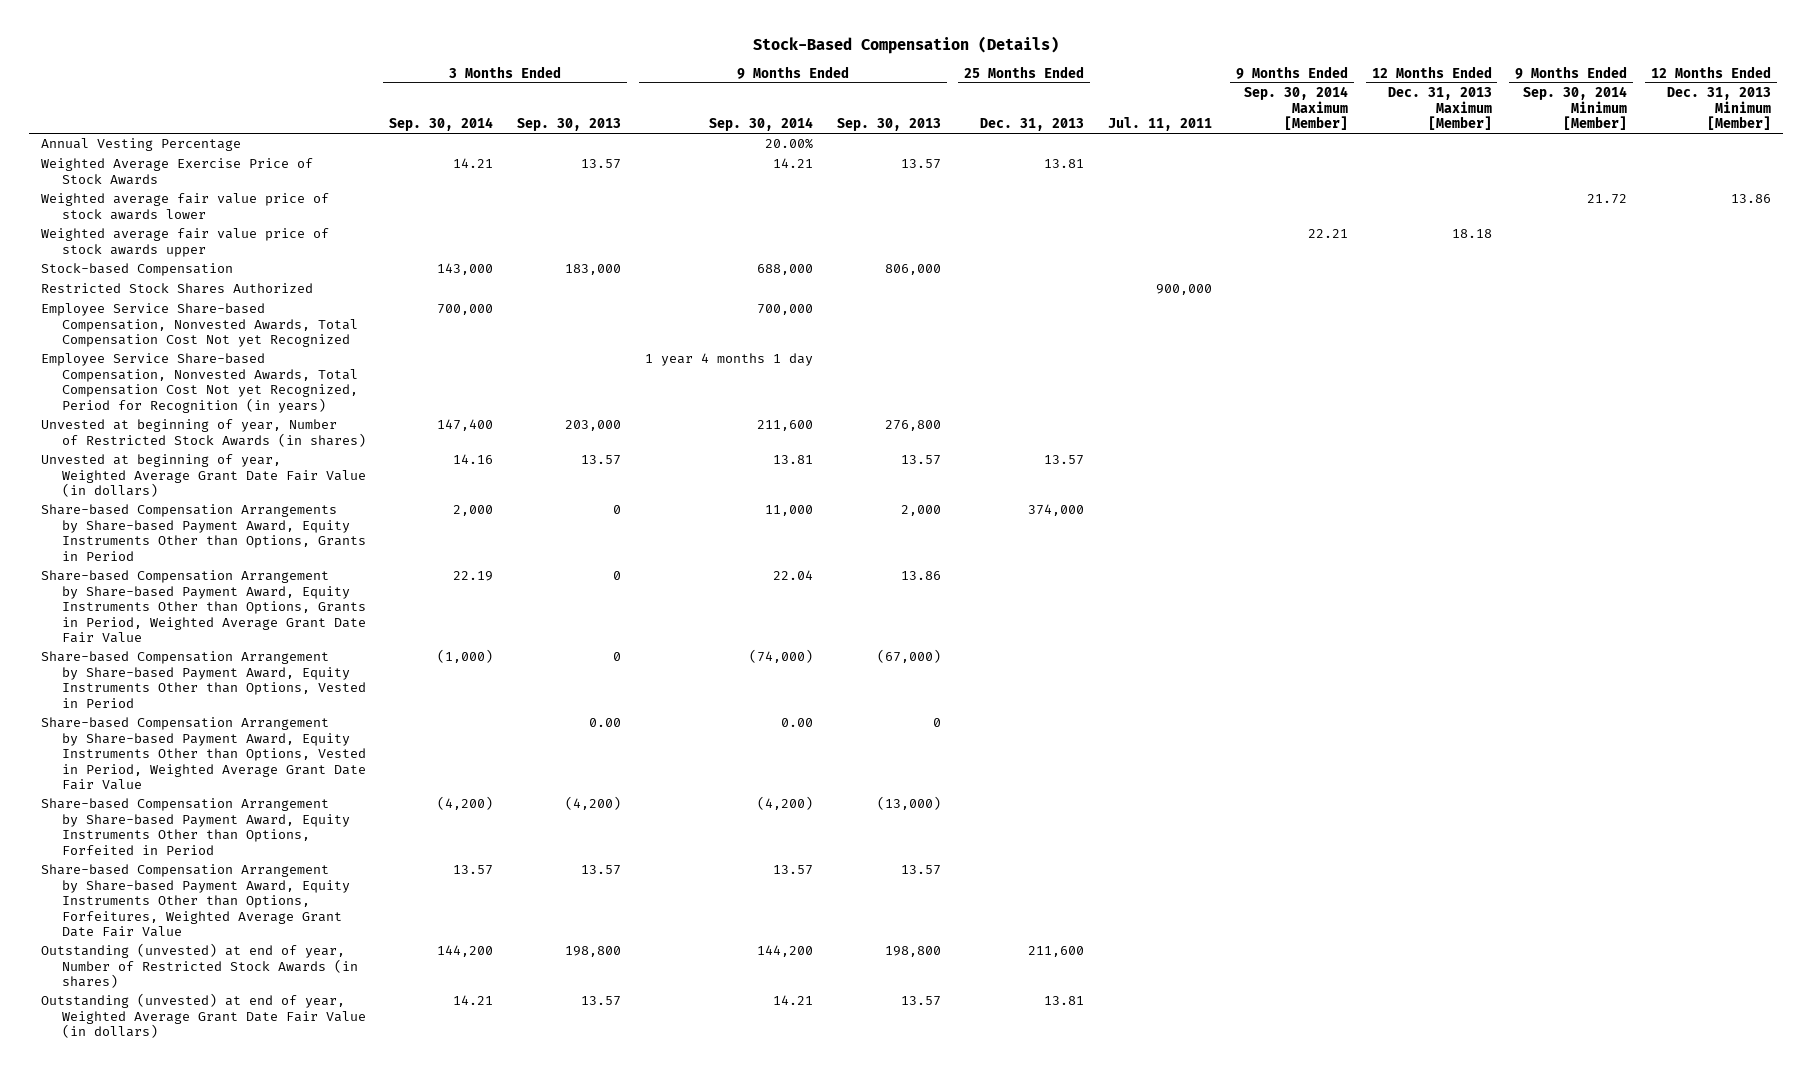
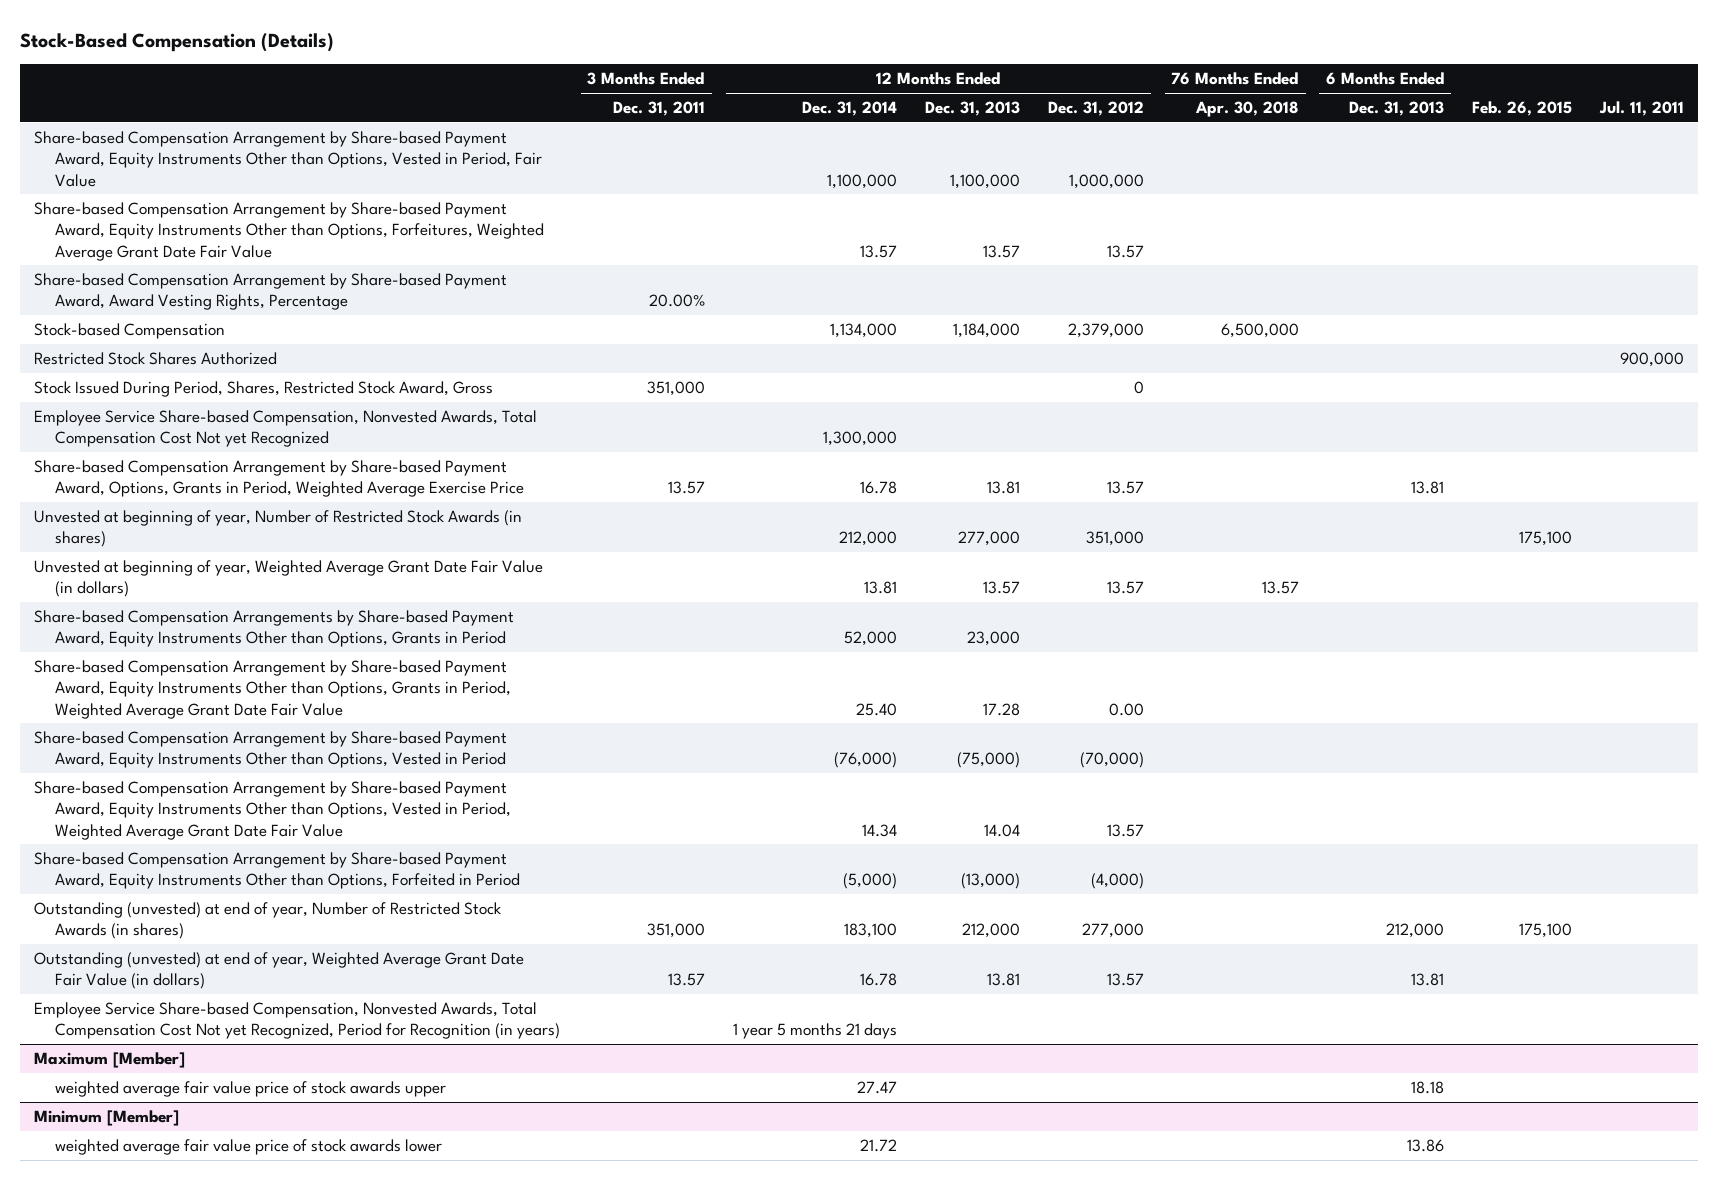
- | 3 Months Ended Sep. 30, 2014 | 3 Months Ended Sep. 30, 2013 | 9 Months Ended Sep. 30, 2014 | 9 Months Ended Sep. 30, 2013 | 25 Months Ended Dec. 31, 2013 | Jul. 11, 2011 | 9 Months Ended Sep. 30, 2014 Maximum [Member] | 12 Months Ended Dec. 31, 2013 Maximum [Member] | 9 Months Ended Sep. 30, 2014 Minimum [Member] | 12 Months Ended Dec. 31, 2013 Minimum [Member]
+ | 3 Months Ended Dec. 31, 2011 | 12 Months Ended Dec. 31, 2014 | 12 Months Ended Dec. 31, 2013 | 12 Months Ended Dec. 31, 2012 | 76 Months Ended Apr. 30, 2018 | 6 Months Ended Dec. 31, 2013 | Feb. 26, 2015 | Jul. 11, 2011
- Annual Vesting Percentage | | | 20.00% | | | | | | |
- Weighted Average Exercise Price of Stock Awards | 14.21 | 13.57 | 14.21 | 13.57 | 13.81 | | | | |
- Weighted average fair value price of stock awards lower | | | | | | | | | 21.72 | 13.86
- Weighted average fair value price of stock awards upper | | | | | | | 22.21 | 18.18 | |
+ Share-based Compensation Arrangement by Share-based Payment Award, Equity Instruments Other than Options, Vested in Period, Fair Value | | 1,100,000 | 1,100,000 | 1,000,000 | | | |
moved up: Share-based Compensation Arrangement by Share-based Payment Award, Equity Instruments Other than Options, Forfeitures, Weighted Average Grant Date Fair Value | | 13.57 | 13.57 | 13.57 | | | |
+ Share-based Compensation Arrangement by Share-based Payment Award, Award Vesting Rights, Percentage | 20.00% | | | | | | |
+ Stock Issued During Period, Shares, Restricted Stock Award, Gross | 351,000 | | | 0 | | | |
+ Share-based Compensation Arrangement by Share-based Payment Award, Options, Grants in Period, Weighted Average Exercise Price | 13.57 | 16.78 | 13.81 | 13.57 | | 13.81 | |
moved down: Employee Service Share-based Compensation, Nonvested Awards, Total Compensation Cost Not yet Recognized, Period for Recognition (in years) | | 1 year 5 months 21 days | | | | | |
+ Maximum [Member]
+ weighted average fair value price of stock awards upper | | 27.47 | | | | 18.18 | |
+ Minimum [Member]
+ weighted average fair value price of stock awards lower | | 21.72 | | | | 13.86 | |

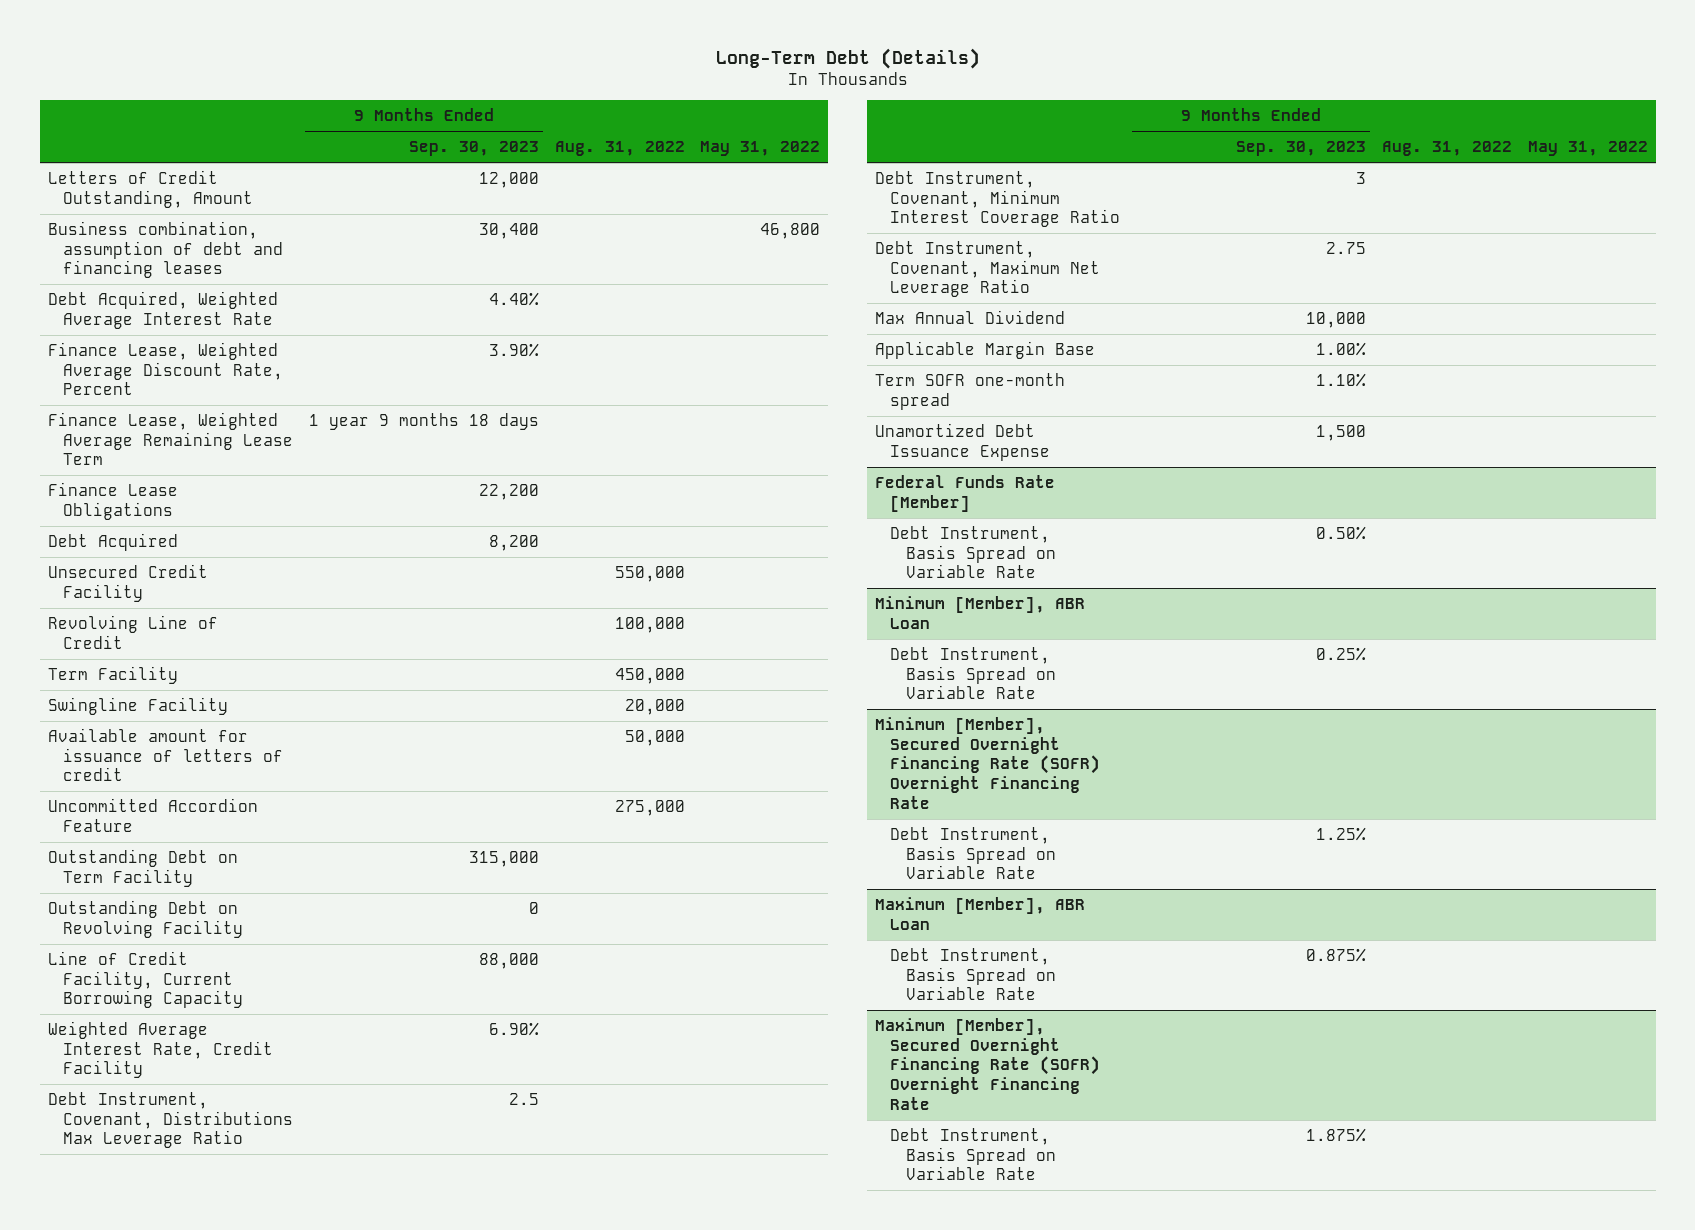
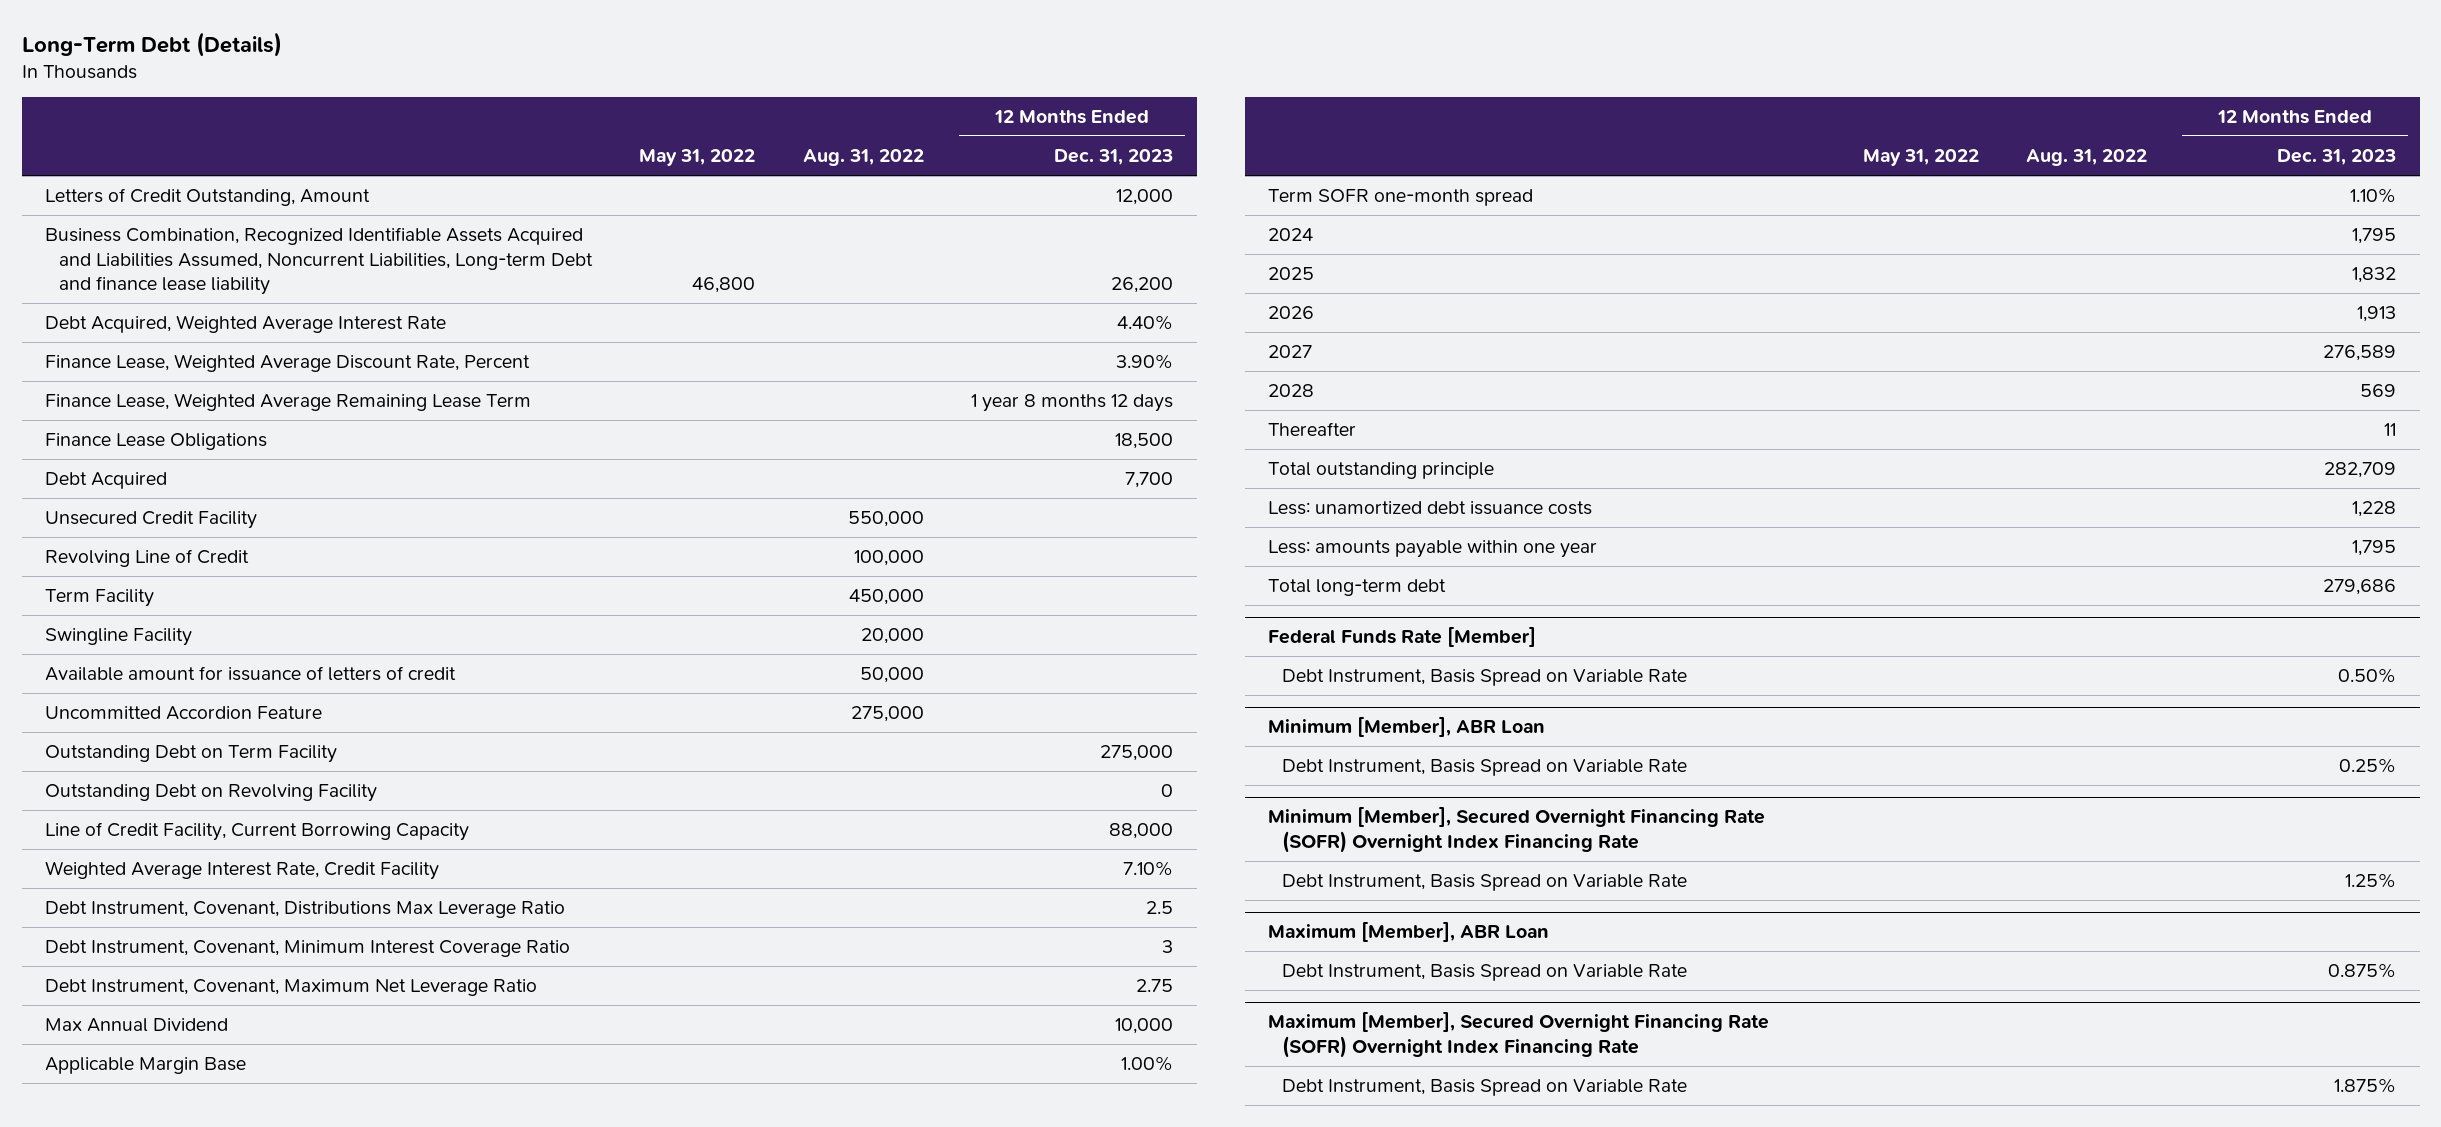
- | 9 Months Ended Sep. 30, 2023 | Aug. 31, 2022 | May 31, 2022
+ | May 31, 2022 | Aug. 31, 2022 | 12 Months Ended Dec. 31, 2023
- Business combination, assumption of debt and financing leases | 30,400 | | 46,800
+ Business Combination, Recognized Identifiable Assets Acquired and Liabilities Assumed, Noncurrent Liabilities, Long-term Debt and finance lease liability | 46,800 | | 26,200
- Unamortized Debt Issuance Expense | 1,500 | |
+ 2024 | | | 1,795
+ 2025 | | | 1,832
+ 2026 | | | 1,913
+ 2027 | | | 276,589
+ 2028 | | | 569
+ Thereafter | | | 11
+ Total outstanding principle | | | 282,709
+ Less: unamortized debt issuance costs | | | 1,228
+ Less: amounts payable within one year | | | 1,795
+ Total long-term debt | | | 279,686
- Minimum [Member], Secured Overnight Financing Rate (SOFR) Overnight Financing Rate
+ Minimum [Member], Secured Overnight Financing Rate (SOFR) Overnight Index Financing Rate
- Maximum [Member], Secured Overnight Financing Rate (SOFR) Overnight Financing Rate
+ Maximum [Member], Secured Overnight Financing Rate (SOFR) Overnight Index Financing Rate

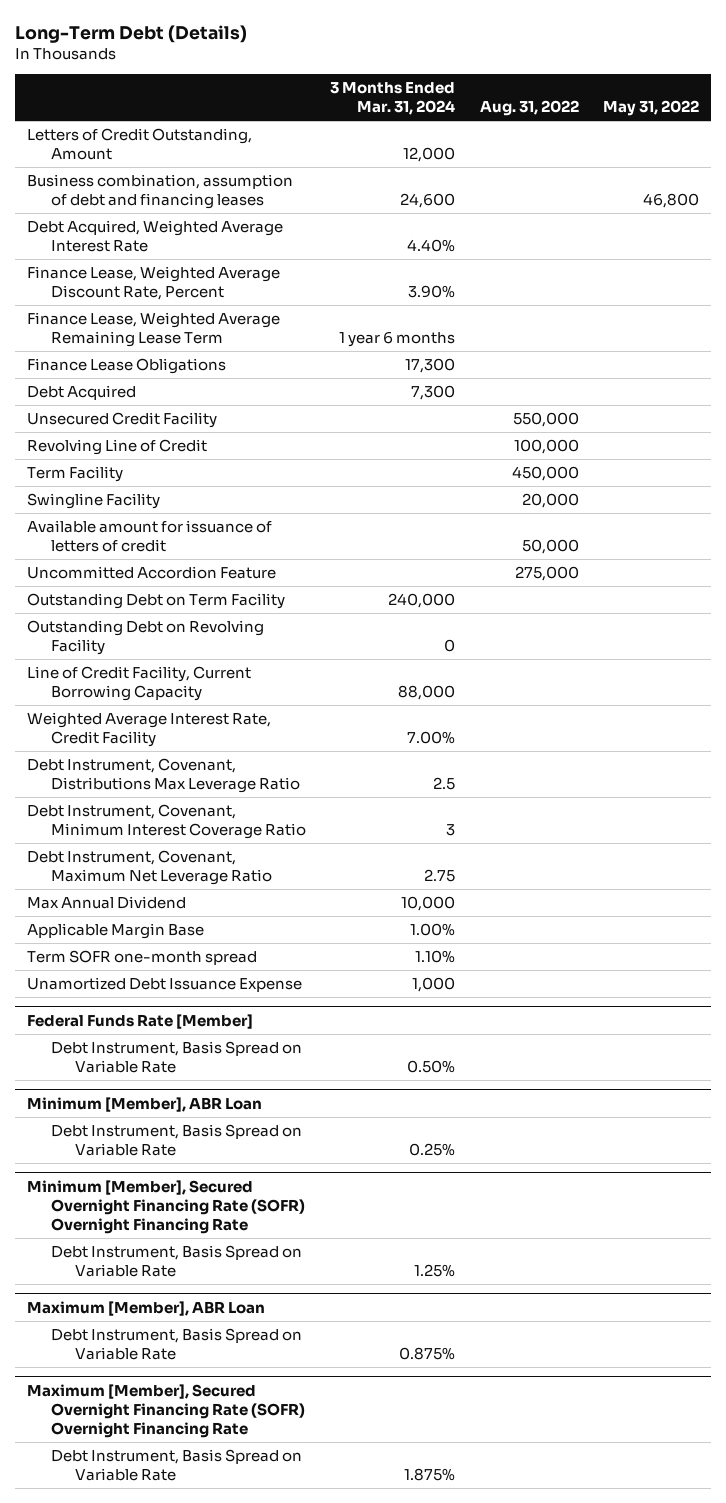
- | May 31, 2022 | Aug. 31, 2022 | 12 Months Ended Dec. 31, 2023
+ | 3 Months Ended Mar. 31, 2024 | Aug. 31, 2022 | May 31, 2022
- Business Combination, Recognized Identifiable Assets Acquired and Liabilities Assumed, Noncurrent Liabilities, Long-term Debt and finance lease liability | 46,800 | | 26,200
+ Business combination, assumption of debt and financing leases | 24,600 | | 46,800
- 2024 | | | 1,795
- 2025 | | | 1,832
- 2026 | | | 1,913
- 2027 | | | 276,589
- 2028 | | | 569
- Thereafter | | | 11
- Total outstanding principle | | | 282,709
- Less: unamortized debt issuance costs | | | 1,228
- Less: amounts payable within one year | | | 1,795
- Total long-term debt | | | 279,686
+ Unamortized Debt Issuance Expense | 1,000 | |
- Minimum [Member], Secured Overnight Financing Rate (SOFR) Overnight Index Financing Rate
+ Minimum [Member], Secured Overnight Financing Rate (SOFR) Overnight Financing Rate
- Maximum [Member], Secured Overnight Financing Rate (SOFR) Overnight Index Financing Rate
+ Maximum [Member], Secured Overnight Financing Rate (SOFR) Overnight Financing Rate

